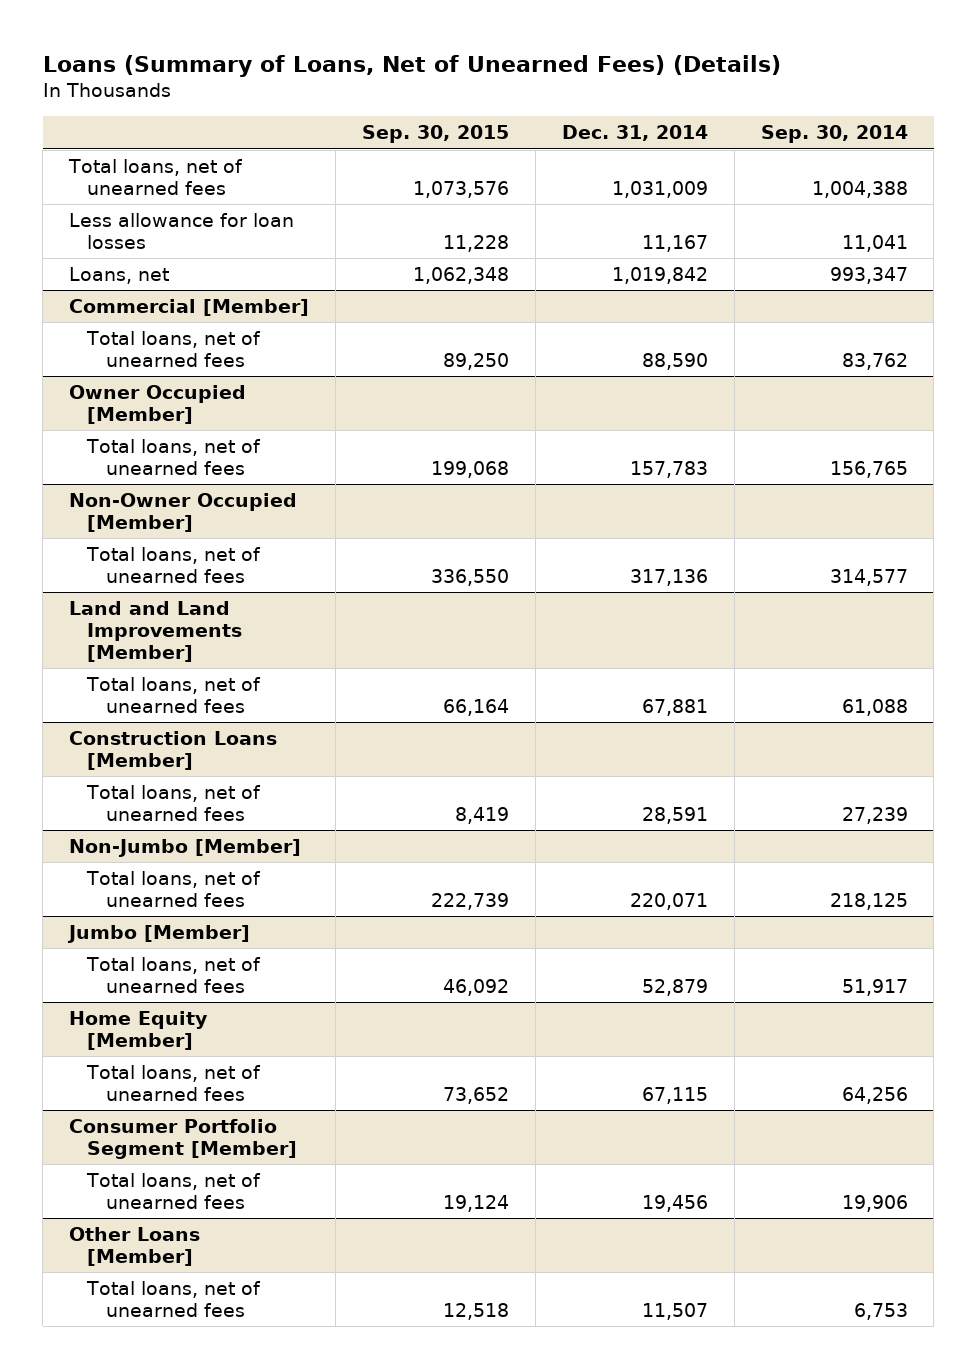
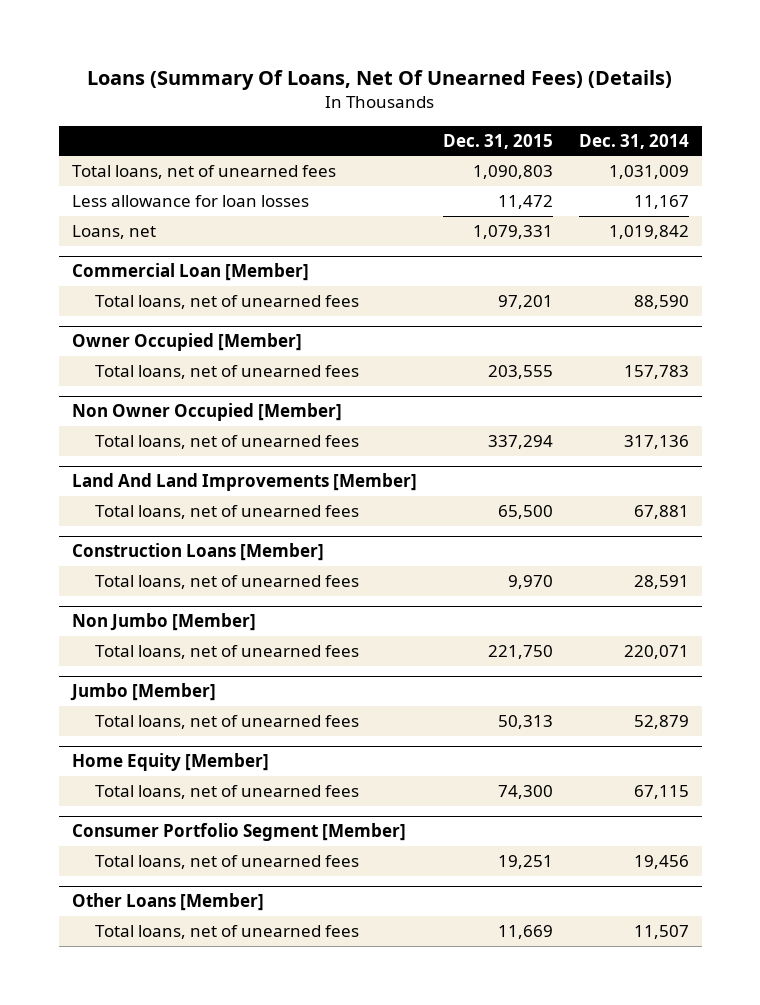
- Loans (Summary of Loans, Net of Unearned Fees) (Details)
+ Loans (Summary Of Loans, Net Of Unearned Fees) (Details)
- | Sep. 30, 2015 | Dec. 31, 2014 | Sep. 30, 2014
+ | Dec. 31, 2015 | Dec. 31, 2014
- Commercial [Member]
+ Commercial Loan [Member]
- Non-Owner Occupied [Member]
+ Non Owner Occupied [Member]
- Land and Land Improvements [Member]
+ Land And Land Improvements [Member]
- Non-Jumbo [Member]
+ Non Jumbo [Member]

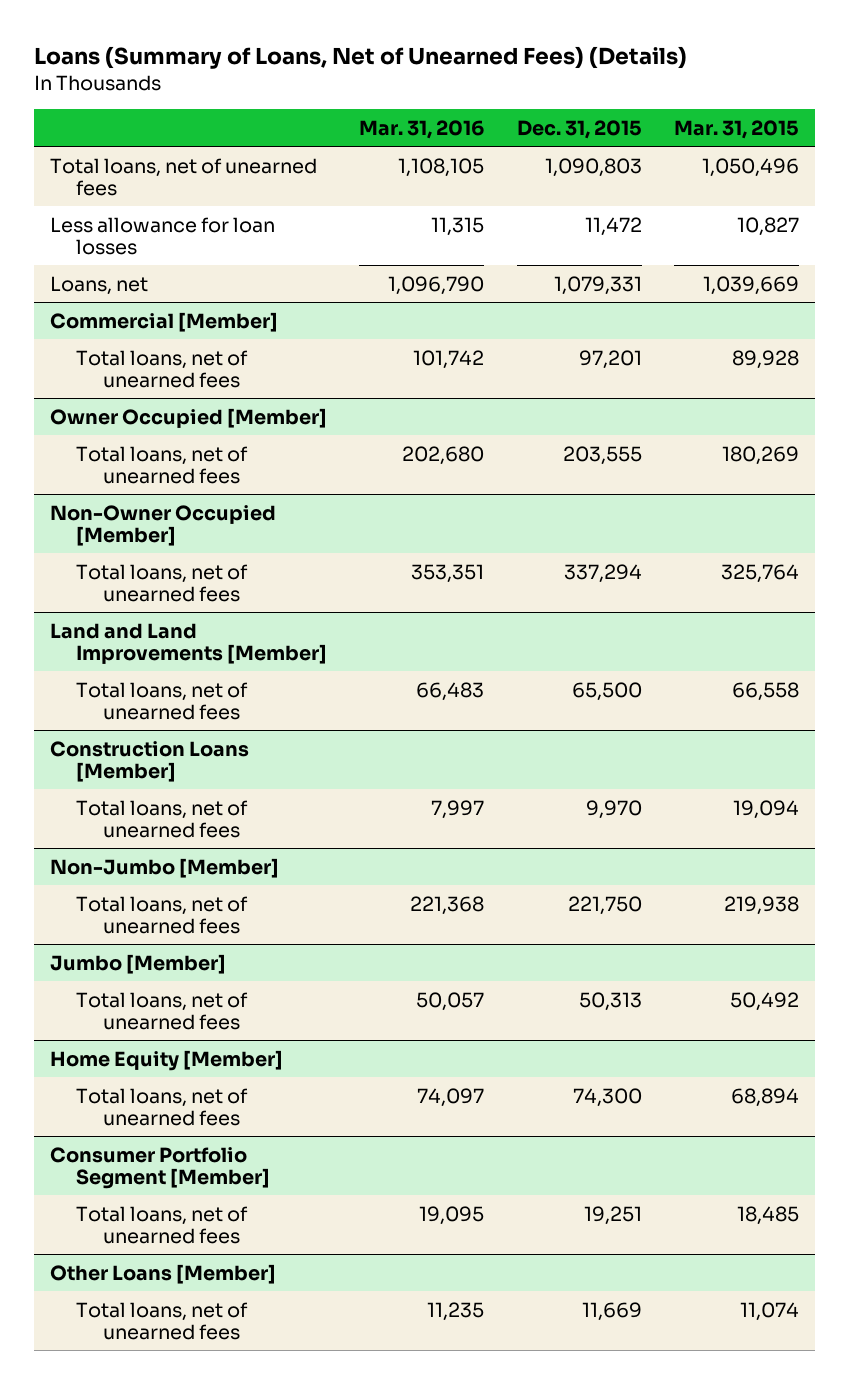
- Loans (Summary Of Loans, Net Of Unearned Fees) (Details)
+ Loans (Summary of Loans, Net of Unearned Fees) (Details)
- | Dec. 31, 2015 | Dec. 31, 2014
+ | Mar. 31, 2016 | Dec. 31, 2015 | Mar. 31, 2015
- Commercial Loan [Member]
+ Commercial [Member]
- Non Owner Occupied [Member]
+ Non-Owner Occupied [Member]
- Land And Land Improvements [Member]
+ Land and Land Improvements [Member]
- Non Jumbo [Member]
+ Non-Jumbo [Member]

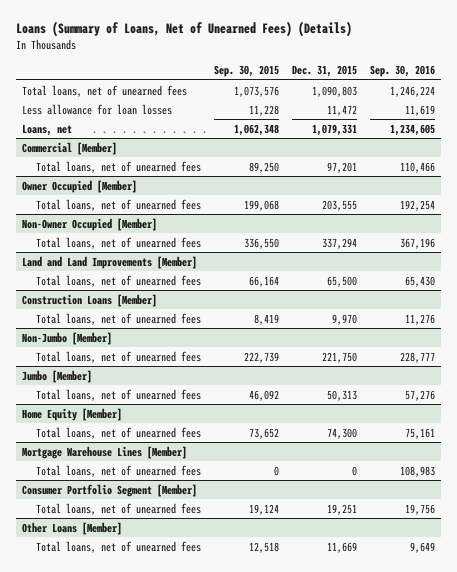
- | Mar. 31, 2016 | Dec. 31, 2015 | Mar. 31, 2015
+ | Sep. 30, 2015 | Dec. 31, 2015 | Sep. 30, 2016
+ Mortgage Warehouse Lines [Member]
+ Total loans, net of unearned fees | 0 | 0 | 108,983

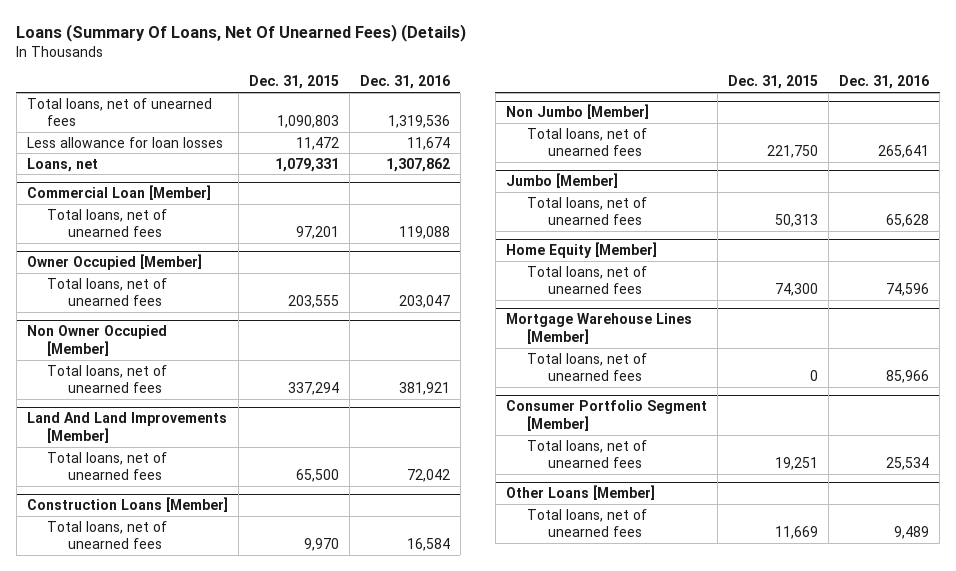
- Loans (Summary of Loans, Net of Unearned Fees) (Details)
+ Loans (Summary Of Loans, Net Of Unearned Fees) (Details)
- | Sep. 30, 2015 | Dec. 31, 2015 | Sep. 30, 2016
+ | Dec. 31, 2015 | Dec. 31, 2016
- Commercial [Member]
+ Commercial Loan [Member]
- Non-Owner Occupied [Member]
+ Non Owner Occupied [Member]
- Land and Land Improvements [Member]
+ Land And Land Improvements [Member]
- Non-Jumbo [Member]
+ Non Jumbo [Member]

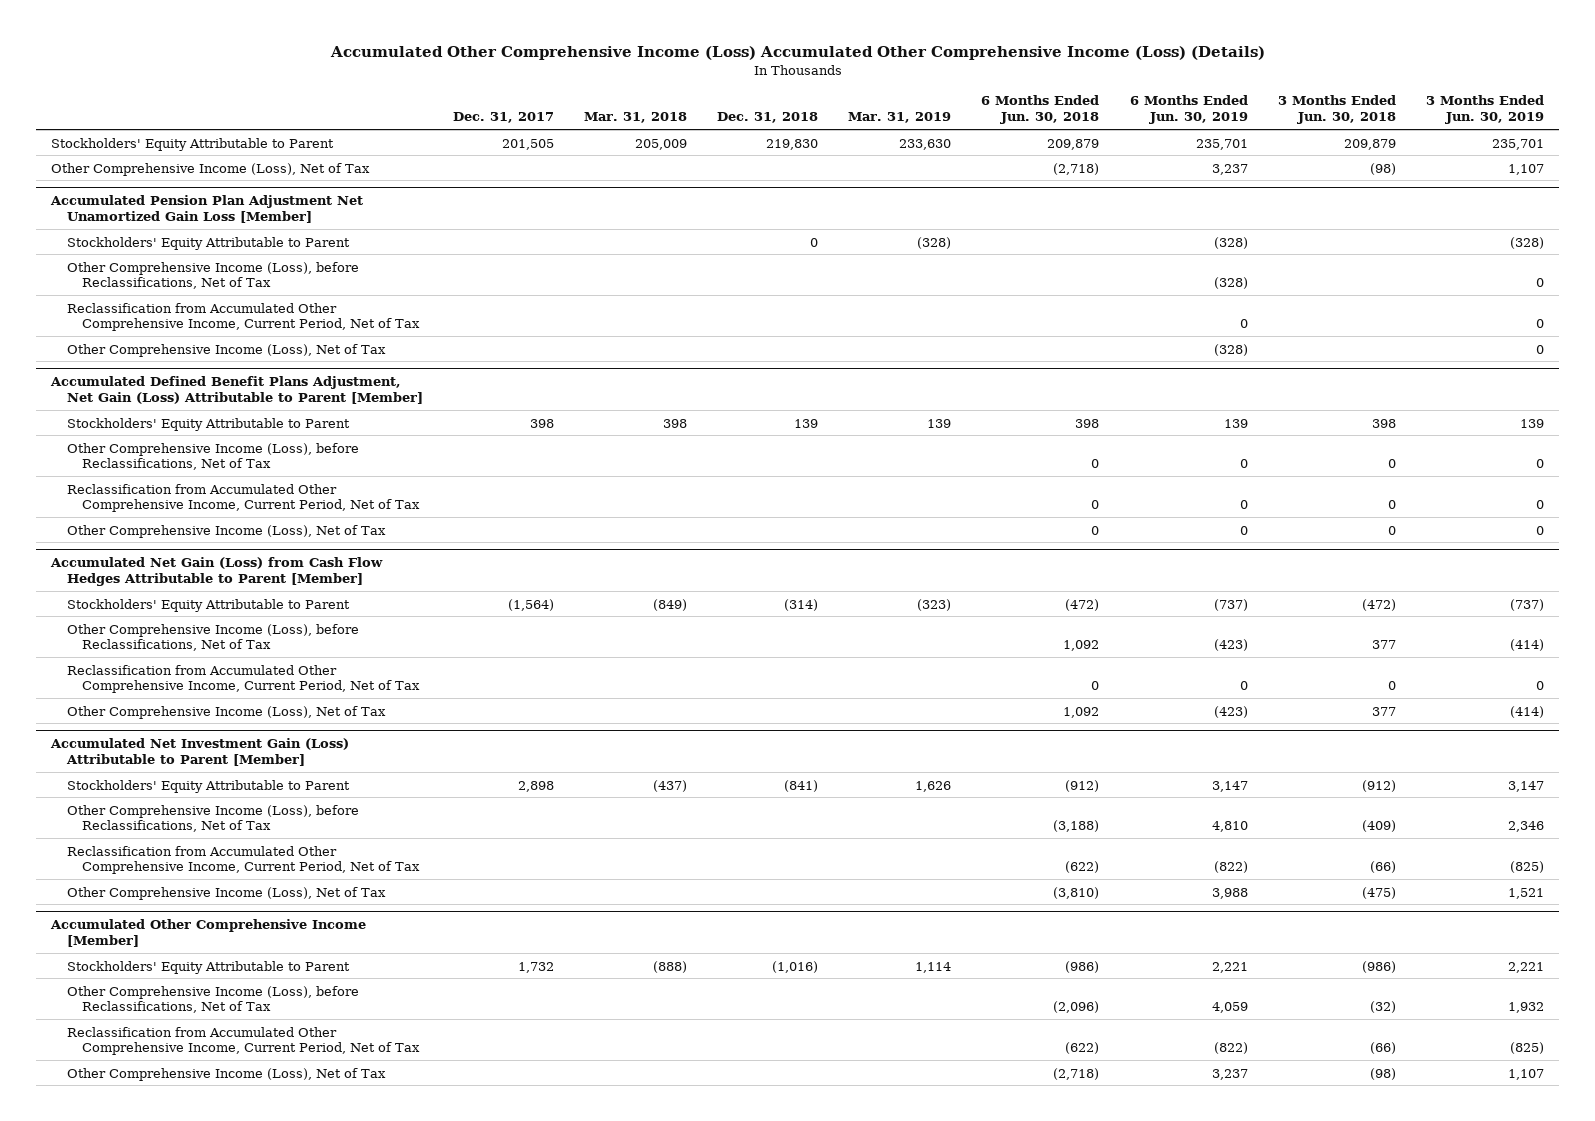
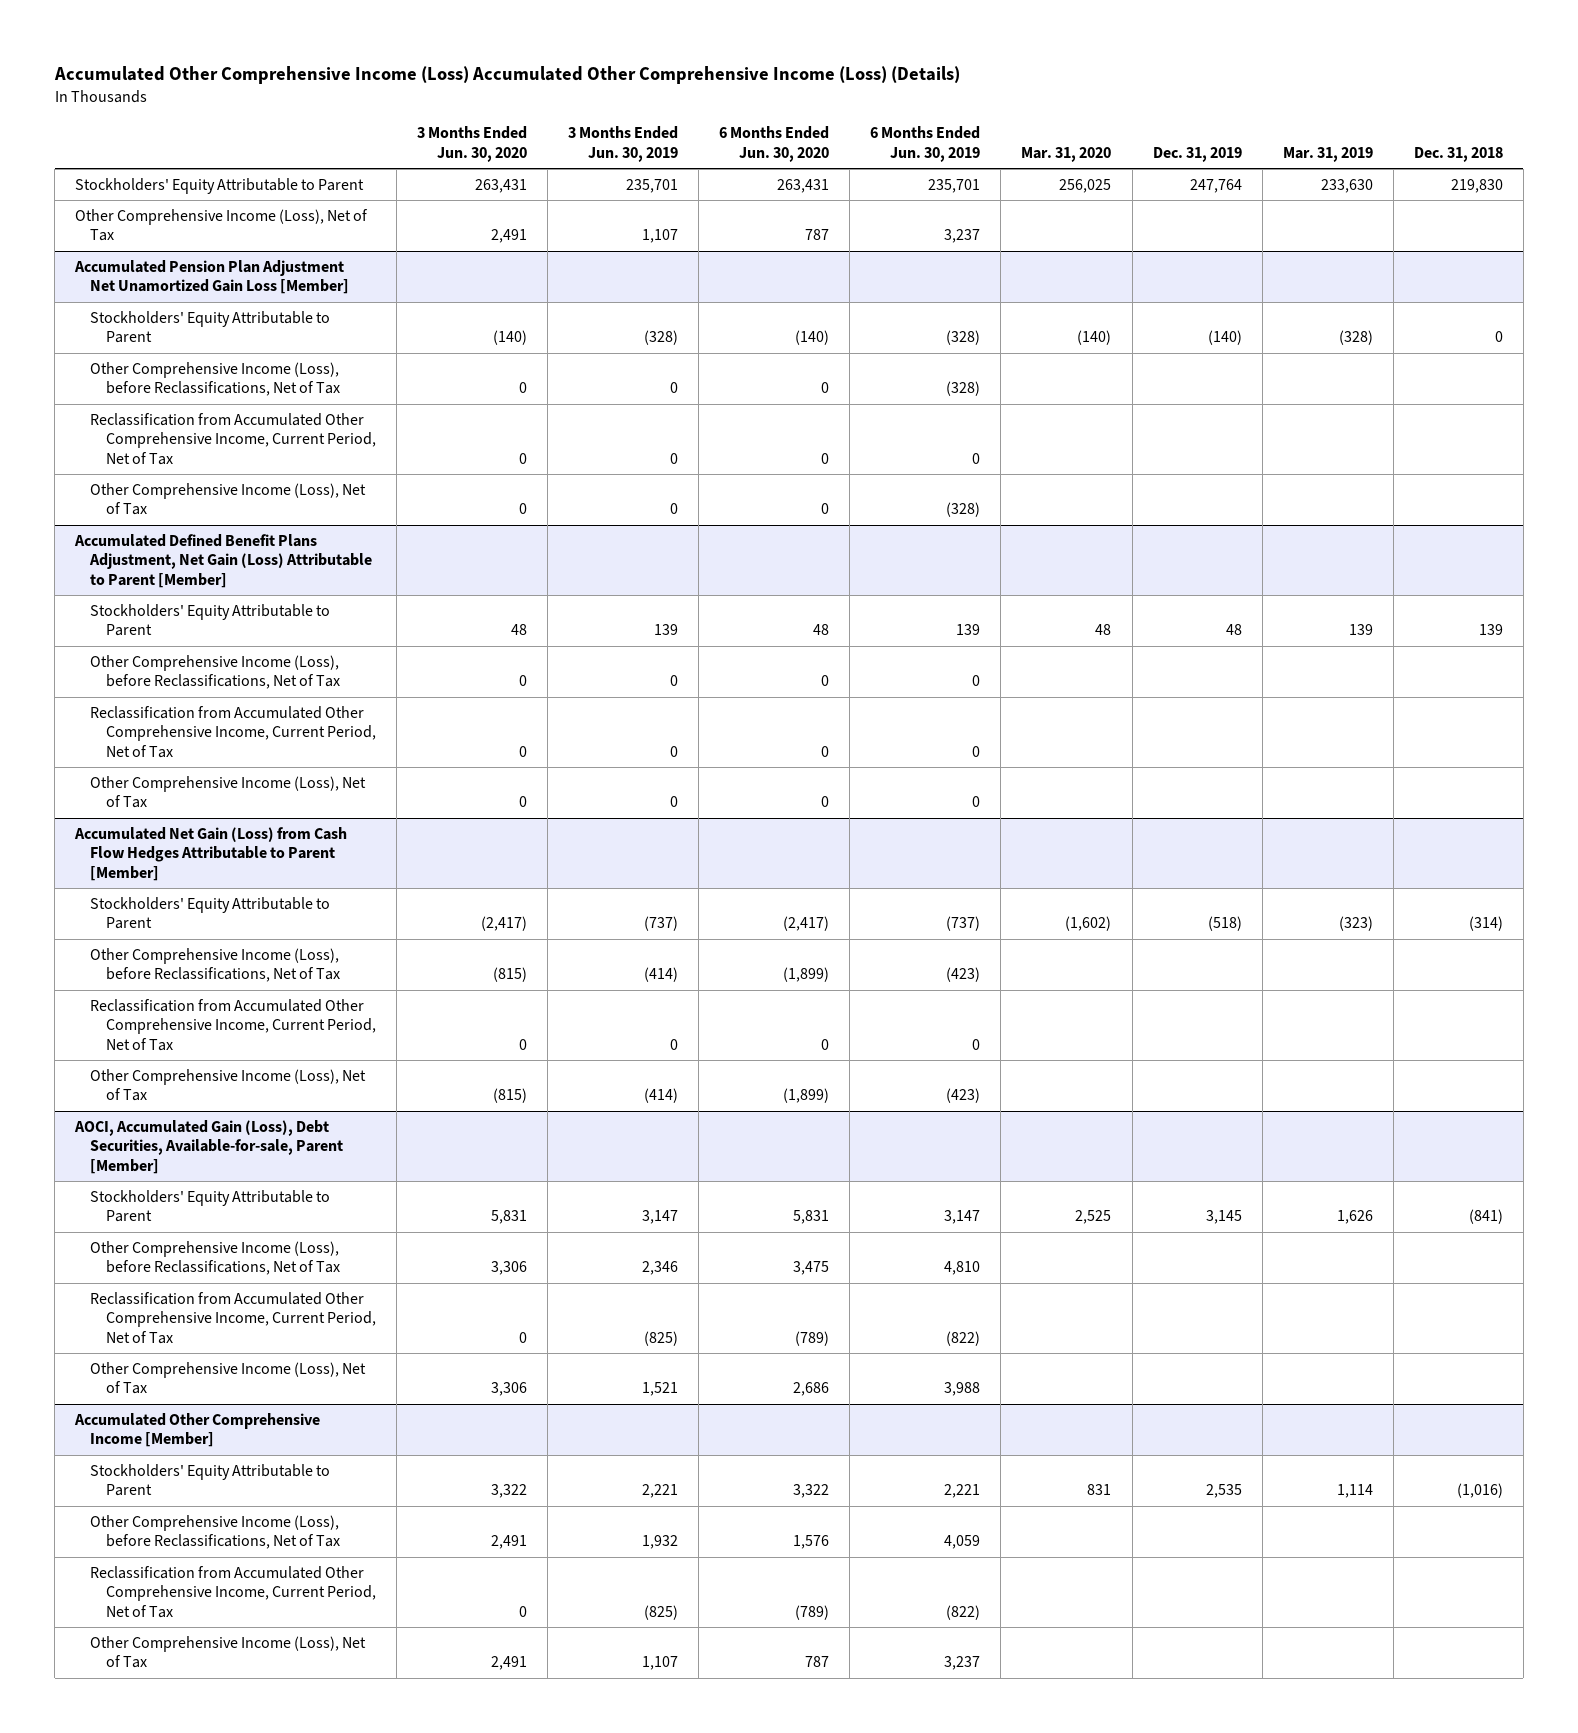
- | Dec. 31, 2017 | Mar. 31, 2018 | Dec. 31, 2018 | Mar. 31, 2019 | 6 Months Ended Jun. 30, 2018 | 6 Months Ended Jun. 30, 2019 | 3 Months Ended Jun. 30, 2018 | 3 Months Ended Jun. 30, 2019
+ | 3 Months Ended Jun. 30, 2020 | 3 Months Ended Jun. 30, 2019 | 6 Months Ended Jun. 30, 2020 | 6 Months Ended Jun. 30, 2019 | Mar. 31, 2020 | Dec. 31, 2019 | Mar. 31, 2019 | Dec. 31, 2018
- Accumulated Net Investment Gain (Loss) Attributable to Parent [Member]
+ AOCI, Accumulated Gain (Loss), Debt Securities, Available-for-sale, Parent [Member]

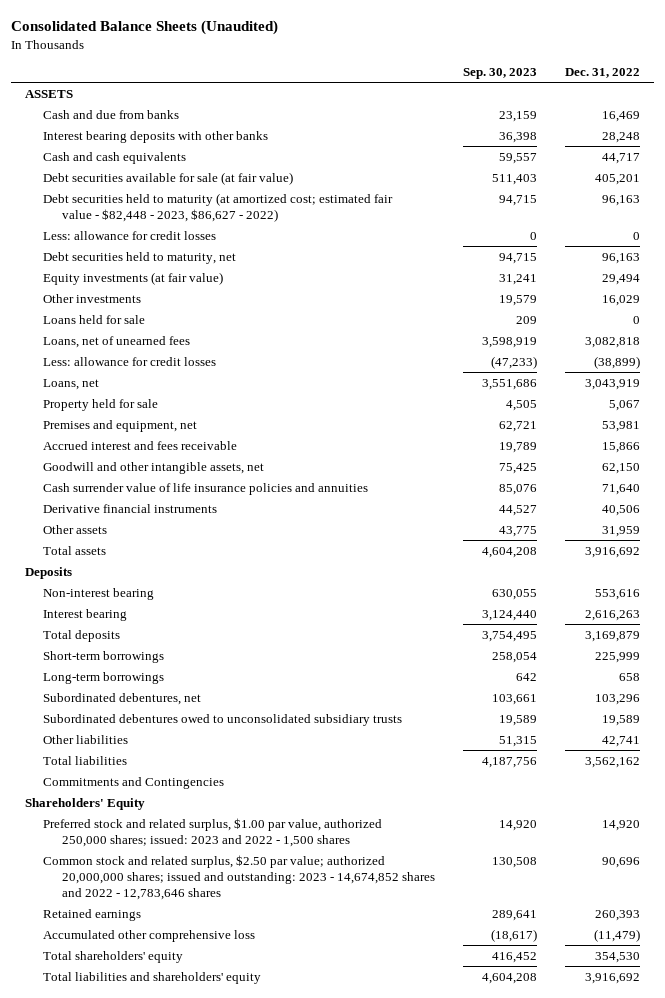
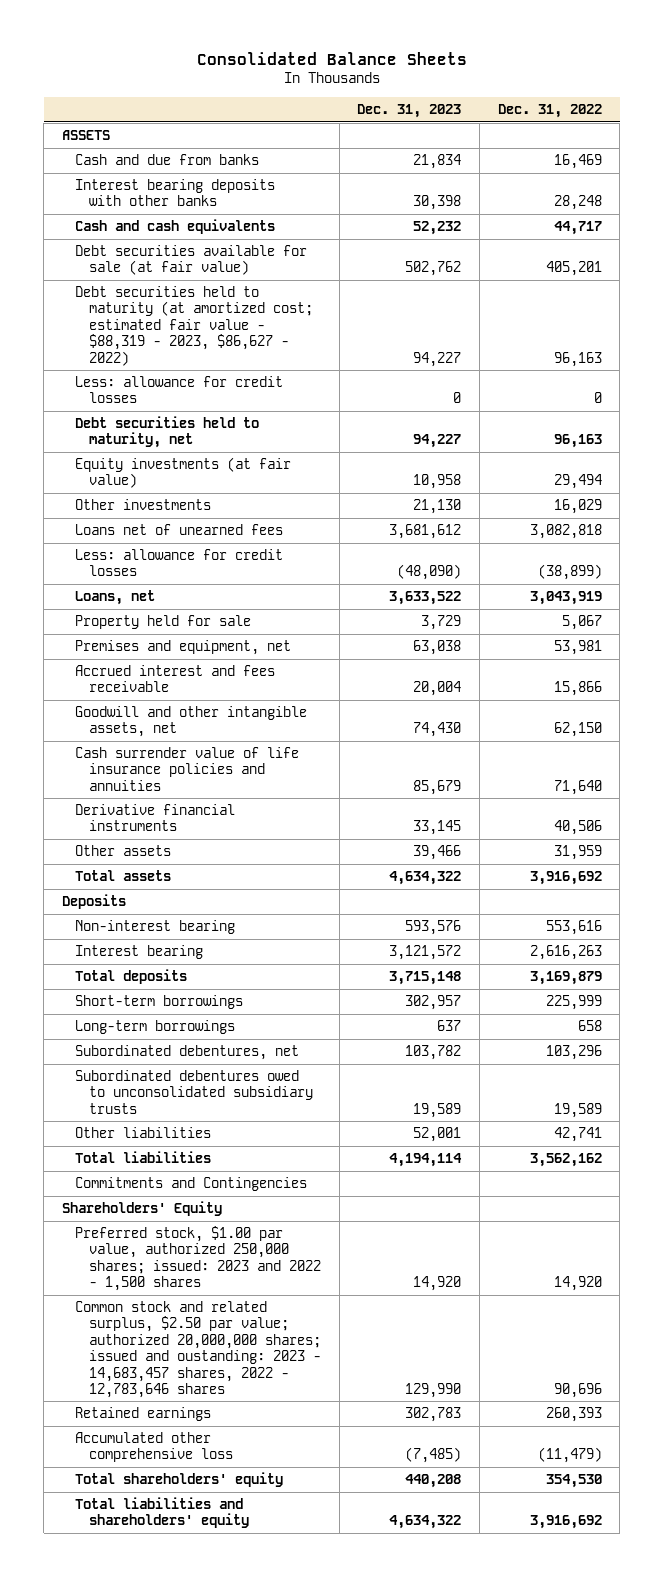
- Consolidated Balance Sheets (Unaudited)
+ Consolidated Balance Sheets
- | Sep. 30, 2023 | Dec. 31, 2022
+ | Dec. 31, 2023 | Dec. 31, 2022
- Debt securities held to maturity (at amortized cost; estimated fair value - $82,448 - 2023, $86,627 - 2022) | 94,715 | 96,163
+ Debt securities held to maturity (at amortized cost; estimated fair value - $88,319 - 2023, $86,627 - 2022) | 94,227 | 96,163
- Loans held for sale | 209 | 0
- Loans, net of unearned fees | 3,598,919 | 3,082,818
+ Loans net of unearned fees | 3,681,612 | 3,082,818
- Preferred stock and related surplus, $1.00 par value, authorized 250,000 shares; issued: 2023 and 2022 - 1,500 shares | 14,920 | 14,920
- Common stock and related surplus, $2.50 par value; authorized 20,000,000 shares; issued and outstanding: 2023 - 14,674,852 shares and 2022 - 12,783,646 shares | 130,508 | 90,696
+ Preferred stock, $1.00 par value, authorized 250,000 shares; issued: 2023 and 2022 - 1,500 shares | 14,920 | 14,920
+ Common stock and related surplus, $2.50 par value; authorized 20,000,000 shares; issued and oustanding: 2023 - 14,683,457 shares, 2022 - 12,783,646 shares | 129,990 | 90,696

